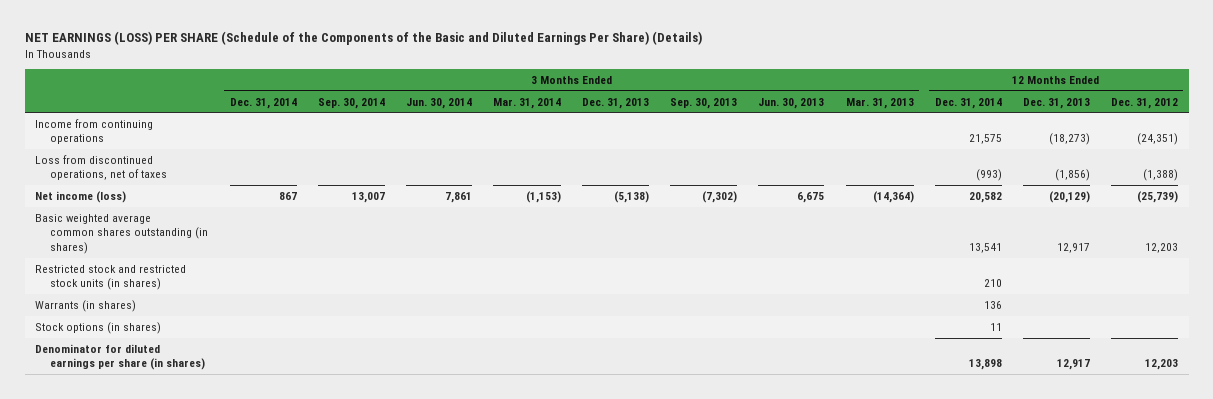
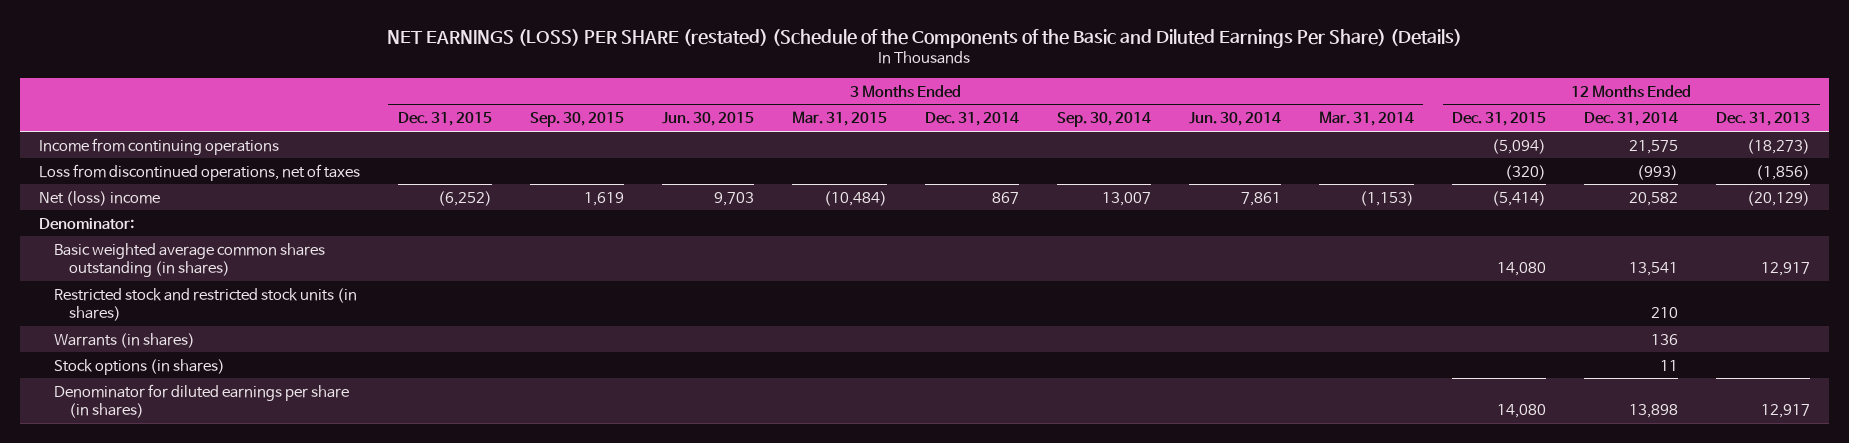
- NET EARNINGS (LOSS) PER SHARE (Schedule of the Components of the Basic and Diluted Earnings Per Share) (Details)
+ NET EARNINGS (LOSS) PER SHARE (restated) (Schedule of the Components of the Basic and Diluted Earnings Per Share) (Details)
- | 3 Months Ended Dec. 31, 2014 | 3 Months Ended Sep. 30, 2014 | 3 Months Ended Jun. 30, 2014 | 3 Months Ended Mar. 31, 2014 | 3 Months Ended Dec. 31, 2013 | 3 Months Ended Sep. 30, 2013 | 3 Months Ended Jun. 30, 2013 | 3 Months Ended Mar. 31, 2013 | 12 Months Ended Dec. 31, 2014 | 12 Months Ended Dec. 31, 2013 | 12 Months Ended Dec. 31, 2012
+ | 3 Months Ended Dec. 31, 2015 | 3 Months Ended Sep. 30, 2015 | 3 Months Ended Jun. 30, 2015 | 3 Months Ended Mar. 31, 2015 | 3 Months Ended Dec. 31, 2014 | 3 Months Ended Sep. 30, 2014 | 3 Months Ended Jun. 30, 2014 | 3 Months Ended Mar. 31, 2014 | 12 Months Ended Dec. 31, 2015 | 12 Months Ended Dec. 31, 2014 | 12 Months Ended Dec. 31, 2013
- Net income (loss) | 867 | 13,007 | 7,861 | (1,153) | (5,138) | (7,302) | 6,675 | (14,364) | 20,582 | (20,129) | (25,739)
+ Net (loss) income | (6,252) | 1,619 | 9,703 | (10,484) | 867 | 13,007 | 7,861 | (1,153) | (5,414) | 20,582 | (20,129)
+ Denominator:

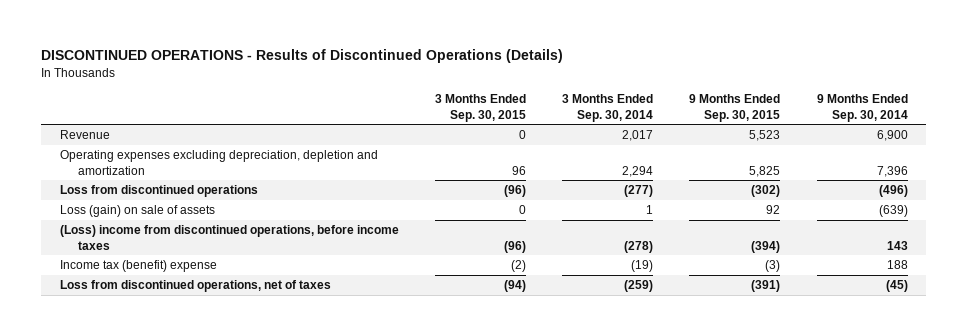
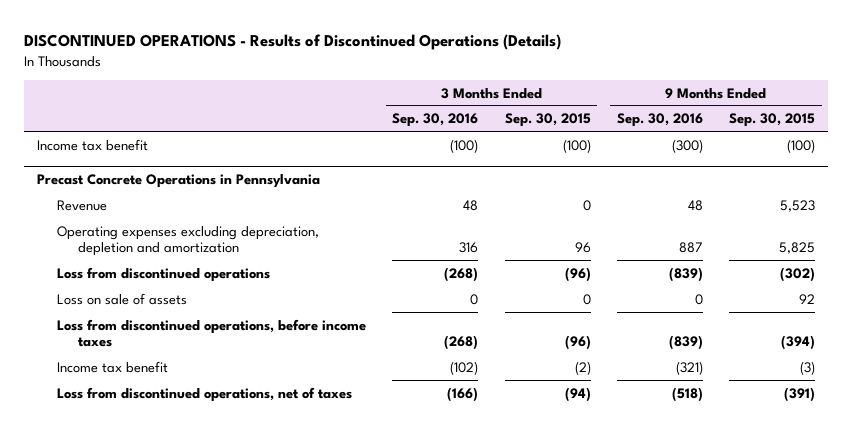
- | 3 Months Ended Sep. 30, 2015 | 3 Months Ended Sep. 30, 2014 | 9 Months Ended Sep. 30, 2015 | 9 Months Ended Sep. 30, 2014
+ | 3 Months Ended Sep. 30, 2016 | 3 Months Ended Sep. 30, 2015 | 9 Months Ended Sep. 30, 2016 | 9 Months Ended Sep. 30, 2015
+ Income tax benefit | (100) | (100) | (300) | (100)
+ Precast Concrete Operations in Pennsylvania
- Loss (gain) on sale of assets | 0 | 1 | 92 | (639)
- (Loss) income from discontinued operations, before income taxes | (96) | (278) | (394) | 143
- Income tax (benefit) expense | (2) | (19) | (3) | 188
+ Loss on sale of assets | 0 | 0 | 0 | 92
+ Loss from discontinued operations, before income taxes | (268) | (96) | (839) | (394)
+ Income tax benefit | (102) | (2) | (321) | (3)

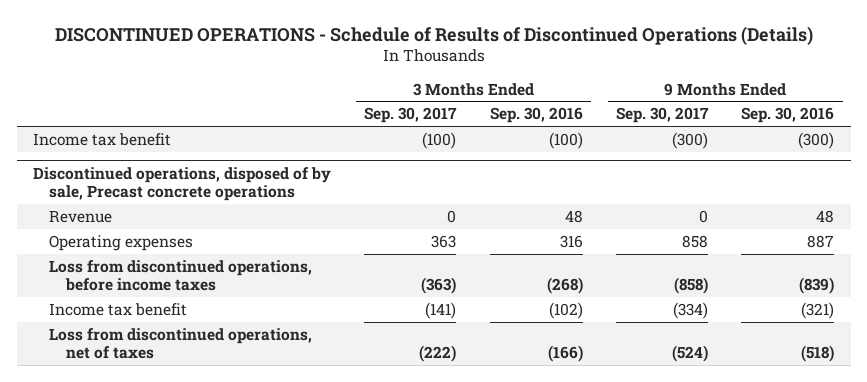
- DISCONTINUED OPERATIONS - Results of Discontinued Operations (Details)
+ DISCONTINUED OPERATIONS - Schedule of Results of Discontinued Operations (Details)
- | 3 Months Ended Sep. 30, 2016 | 3 Months Ended Sep. 30, 2015 | 9 Months Ended Sep. 30, 2016 | 9 Months Ended Sep. 30, 2015
+ | 3 Months Ended Sep. 30, 2017 | 3 Months Ended Sep. 30, 2016 | 9 Months Ended Sep. 30, 2017 | 9 Months Ended Sep. 30, 2016
- Precast Concrete Operations in Pennsylvania
+ Discontinued operations, disposed of by sale, Precast concrete operations
- Operating expenses excluding depreciation, depletion and amortization | 316 | 96 | 887 | 5,825
- Loss from discontinued operations | (268) | (96) | (839) | (302)
- Loss on sale of assets | 0 | 0 | 0 | 92
+ Operating expenses | 363 | 316 | 858 | 887

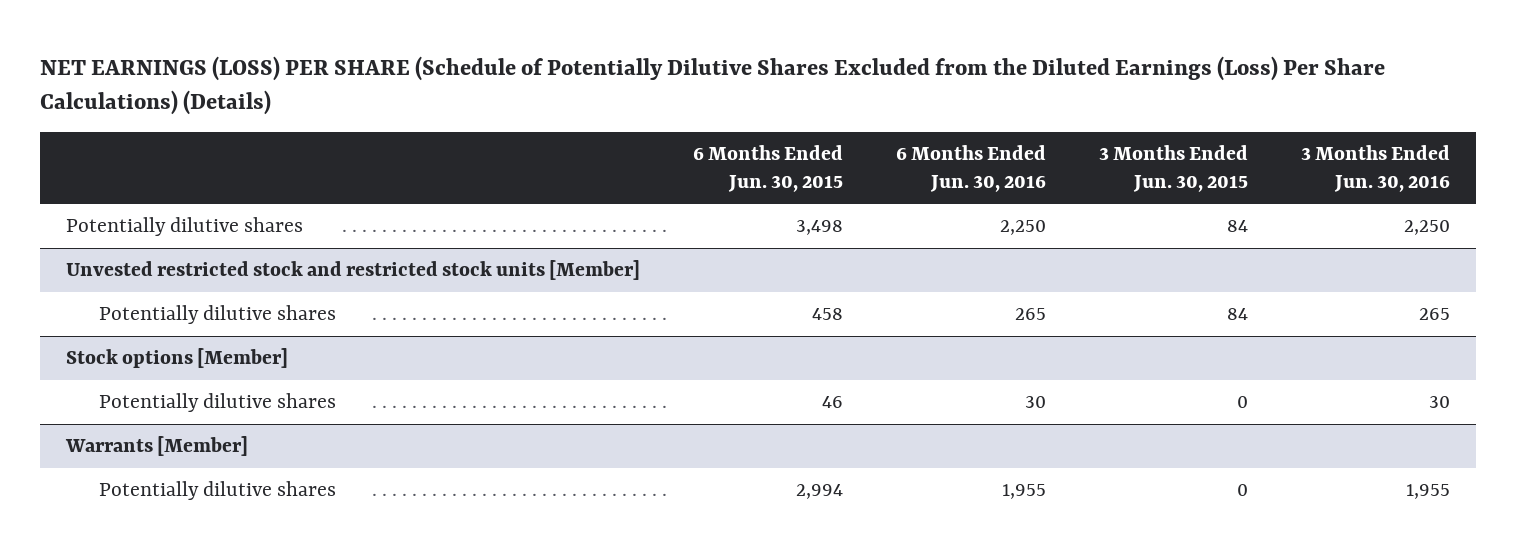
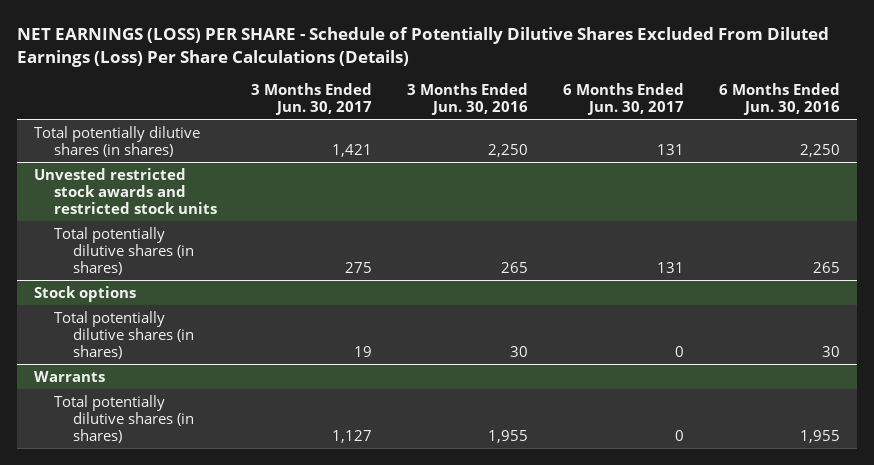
- NET EARNINGS (LOSS) PER SHARE (Schedule of Potentially Dilutive Shares Excluded from the Diluted Earnings (Loss) Per Share Calculations) (Details)
+ NET EARNINGS (LOSS) PER SHARE - Schedule of Potentially Dilutive Shares Excluded From Diluted Earnings (Loss) Per Share Calculations (Details)
- | 6 Months Ended Jun. 30, 2015 | 6 Months Ended Jun. 30, 2016 | 3 Months Ended Jun. 30, 2015 | 3 Months Ended Jun. 30, 2016
+ | 3 Months Ended Jun. 30, 2017 | 3 Months Ended Jun. 30, 2016 | 6 Months Ended Jun. 30, 2017 | 6 Months Ended Jun. 30, 2016
- Potentially dilutive shares | 3,498 | 2,250 | 84 | 2,250
- Unvested restricted stock and restricted stock units [Member]
- Potentially dilutive shares | 458 | 265 | 84 | 265
- Stock options [Member]
- Potentially dilutive shares | 46 | 30 | 0 | 30
- Warrants [Member]
- Potentially dilutive shares | 2,994 | 1,955 | 0 | 1,955
+ Total potentially dilutive shares (in shares) | 1,421 | 2,250 | 131 | 2,250
+ Unvested restricted stock awards and restricted stock units
+ Total potentially dilutive shares (in shares) | 275 | 265 | 131 | 265
+ Stock options
+ Total potentially dilutive shares (in shares) | 19 | 30 | 0 | 30
+ Warrants
+ Total potentially dilutive shares (in shares) | 1,127 | 1,955 | 0 | 1,955

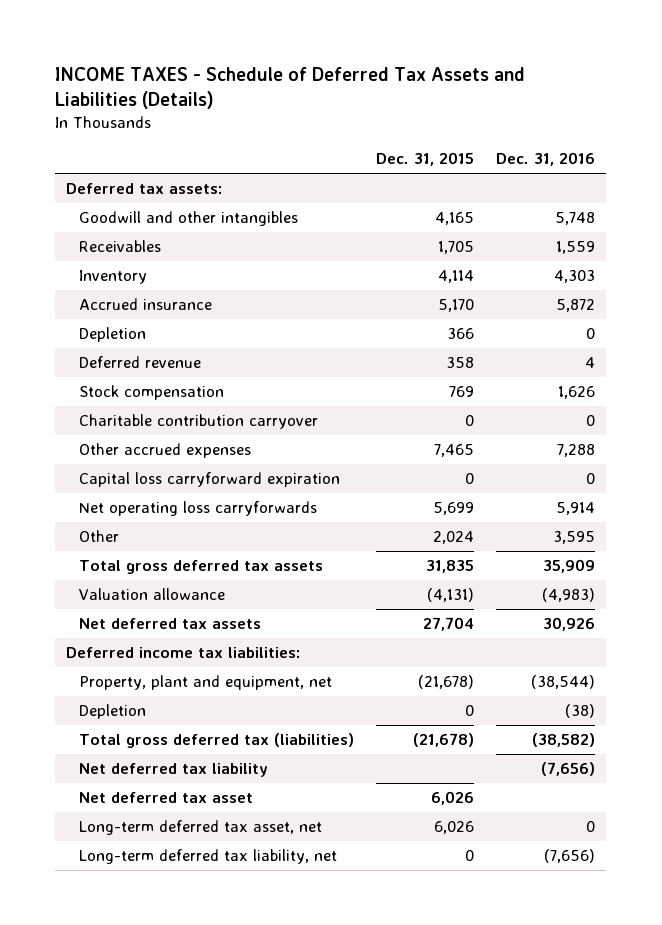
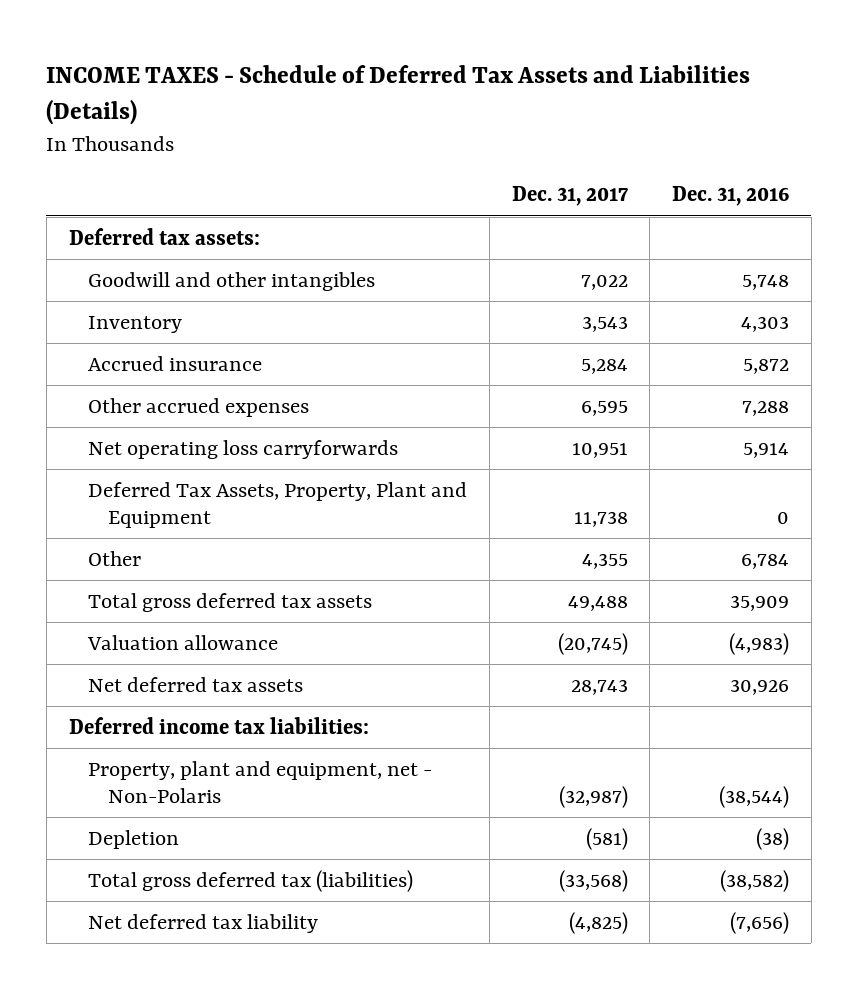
- | Dec. 31, 2015 | Dec. 31, 2016
+ | Dec. 31, 2017 | Dec. 31, 2016
- Receivables | 1,705 | 1,559
- Depletion | 366 | 0
- Deferred revenue | 358 | 4
- Stock compensation | 769 | 1,626
- Charitable contribution carryover | 0 | 0
- Capital loss carryforward expiration | 0 | 0
- Other | 2,024 | 3,595
+ Deferred Tax Assets, Property, Plant and Equipment | 11,738 | 0
+ Other | 4,355 | 6,784
- Property, plant and equipment, net | (21,678) | (38,544)
+ Property, plant and equipment, net - Non-Polaris | (32,987) | (38,544)
- Net deferred tax asset | 6,026 |
- Long-term deferred tax asset, net | 6,026 | 0
- Long-term deferred tax liability, net | 0 | (7,656)

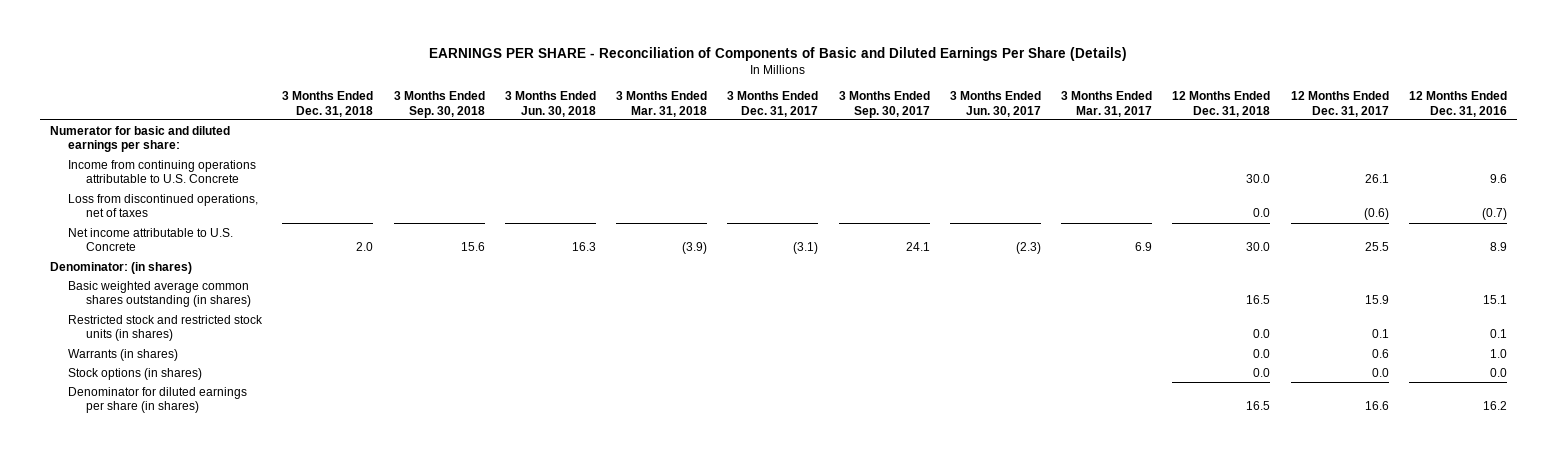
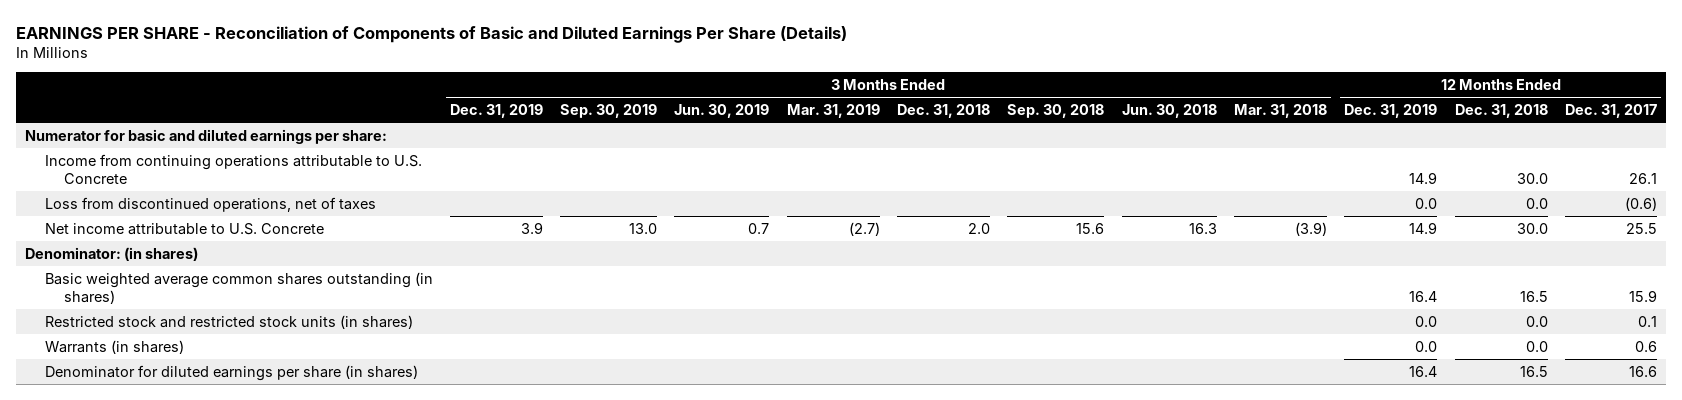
- | 3 Months Ended Dec. 31, 2018 | 3 Months Ended Sep. 30, 2018 | 3 Months Ended Jun. 30, 2018 | 3 Months Ended Mar. 31, 2018 | 3 Months Ended Dec. 31, 2017 | 3 Months Ended Sep. 30, 2017 | 3 Months Ended Jun. 30, 2017 | 3 Months Ended Mar. 31, 2017 | 12 Months Ended Dec. 31, 2018 | 12 Months Ended Dec. 31, 2017 | 12 Months Ended Dec. 31, 2016
+ | 3 Months Ended Dec. 31, 2019 | 3 Months Ended Sep. 30, 2019 | 3 Months Ended Jun. 30, 2019 | 3 Months Ended Mar. 31, 2019 | 3 Months Ended Dec. 31, 2018 | 3 Months Ended Sep. 30, 2018 | 3 Months Ended Jun. 30, 2018 | 3 Months Ended Mar. 31, 2018 | 12 Months Ended Dec. 31, 2019 | 12 Months Ended Dec. 31, 2018 | 12 Months Ended Dec. 31, 2017
- Stock options (in shares) | | | | | | | | | 0.0 | 0.0 | 0.0

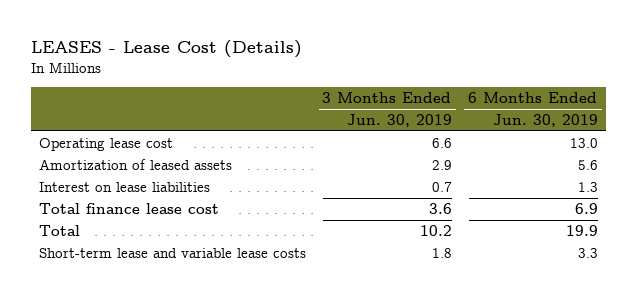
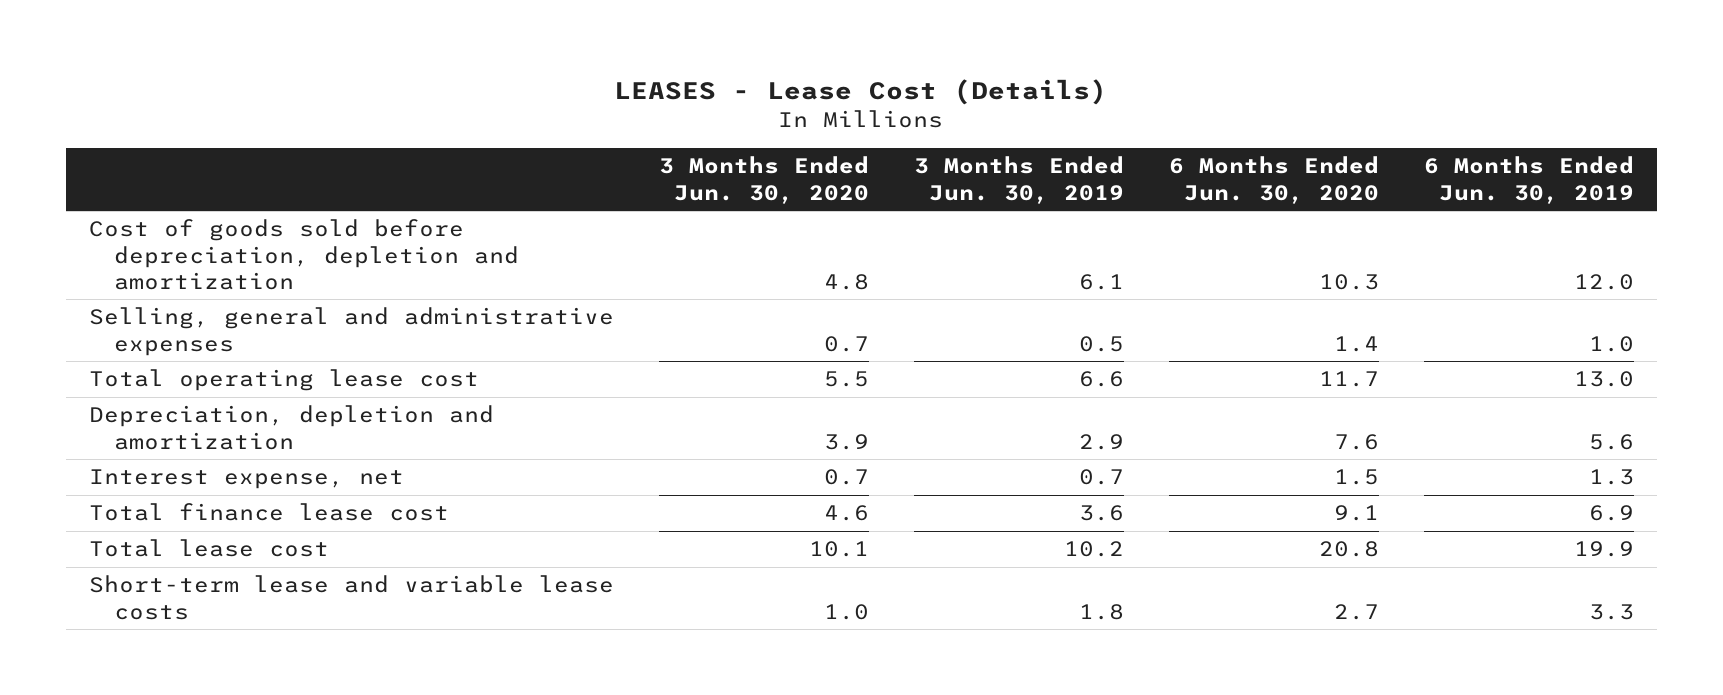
- | 3 Months Ended Jun. 30, 2019 | 6 Months Ended Jun. 30, 2019
+ | 3 Months Ended Jun. 30, 2020 | 3 Months Ended Jun. 30, 2019 | 6 Months Ended Jun. 30, 2020 | 6 Months Ended Jun. 30, 2019
- Operating lease cost | 6.6 | 13.0
- Amortization of leased assets | 2.9 | 5.6
- Interest on lease liabilities | 0.7 | 1.3
+ Cost of goods sold before depreciation, depletion and amortization | 4.8 | 6.1 | 10.3 | 12.0
+ Selling, general and administrative expenses | 0.7 | 0.5 | 1.4 | 1.0
+ Total operating lease cost | 5.5 | 6.6 | 11.7 | 13.0
+ Depreciation, depletion and amortization | 3.9 | 2.9 | 7.6 | 5.6
+ Interest expense, net | 0.7 | 0.7 | 1.5 | 1.3
- Total | 10.2 | 19.9
+ Total lease cost | 10.1 | 10.2 | 20.8 | 19.9

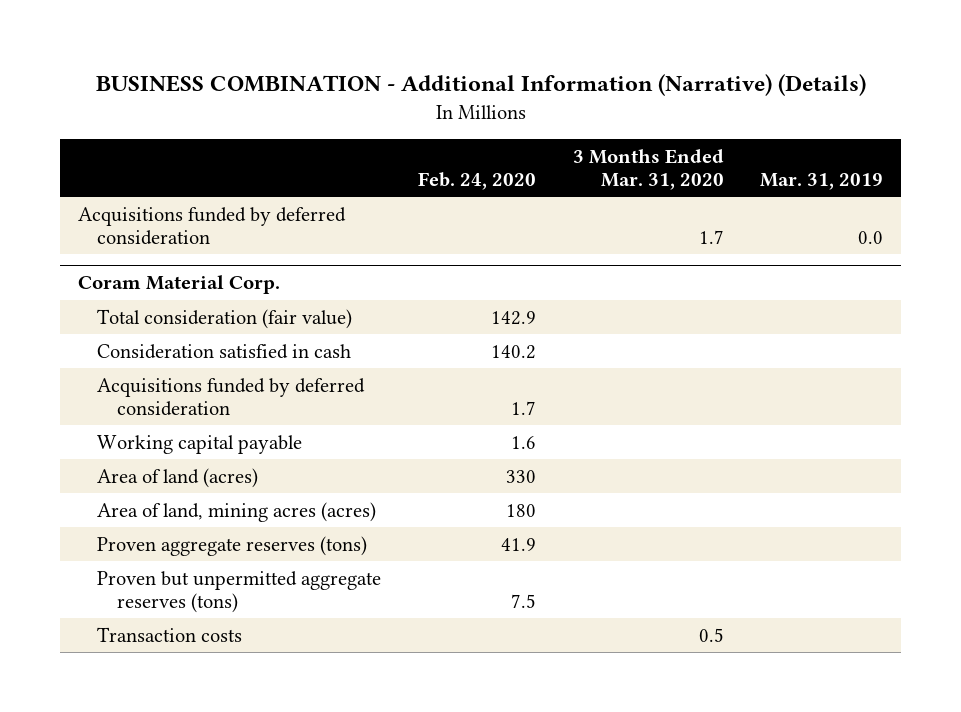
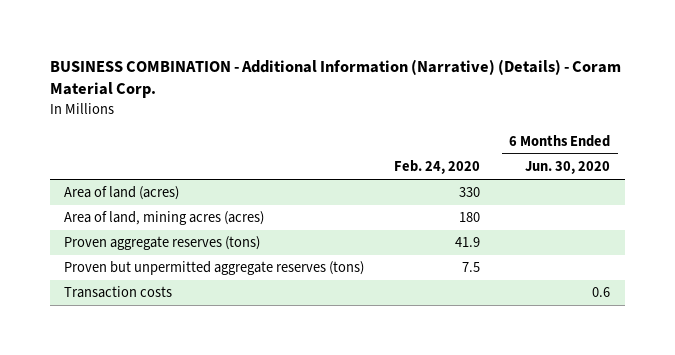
- BUSINESS COMBINATION - Additional Information (Narrative) (Details)
+ BUSINESS COMBINATION - Additional Information (Narrative) (Details) - Coram Material Corp.
- | Feb. 24, 2020 | 3 Months Ended Mar. 31, 2020 | Mar. 31, 2019
+ | Feb. 24, 2020 | 6 Months Ended Jun. 30, 2020
- Acquisitions funded by deferred consideration | | 1.7 | 0.0
- Coram Material Corp.
- Total consideration (fair value) | 142.9 | |
- Consideration satisfied in cash | 140.2 | |
- Acquisitions funded by deferred consideration | 1.7 | |
- Working capital payable | 1.6 | |

